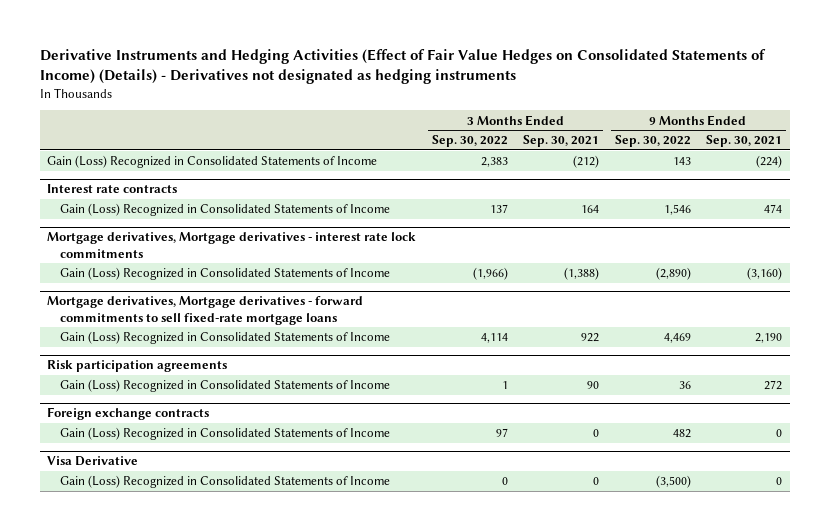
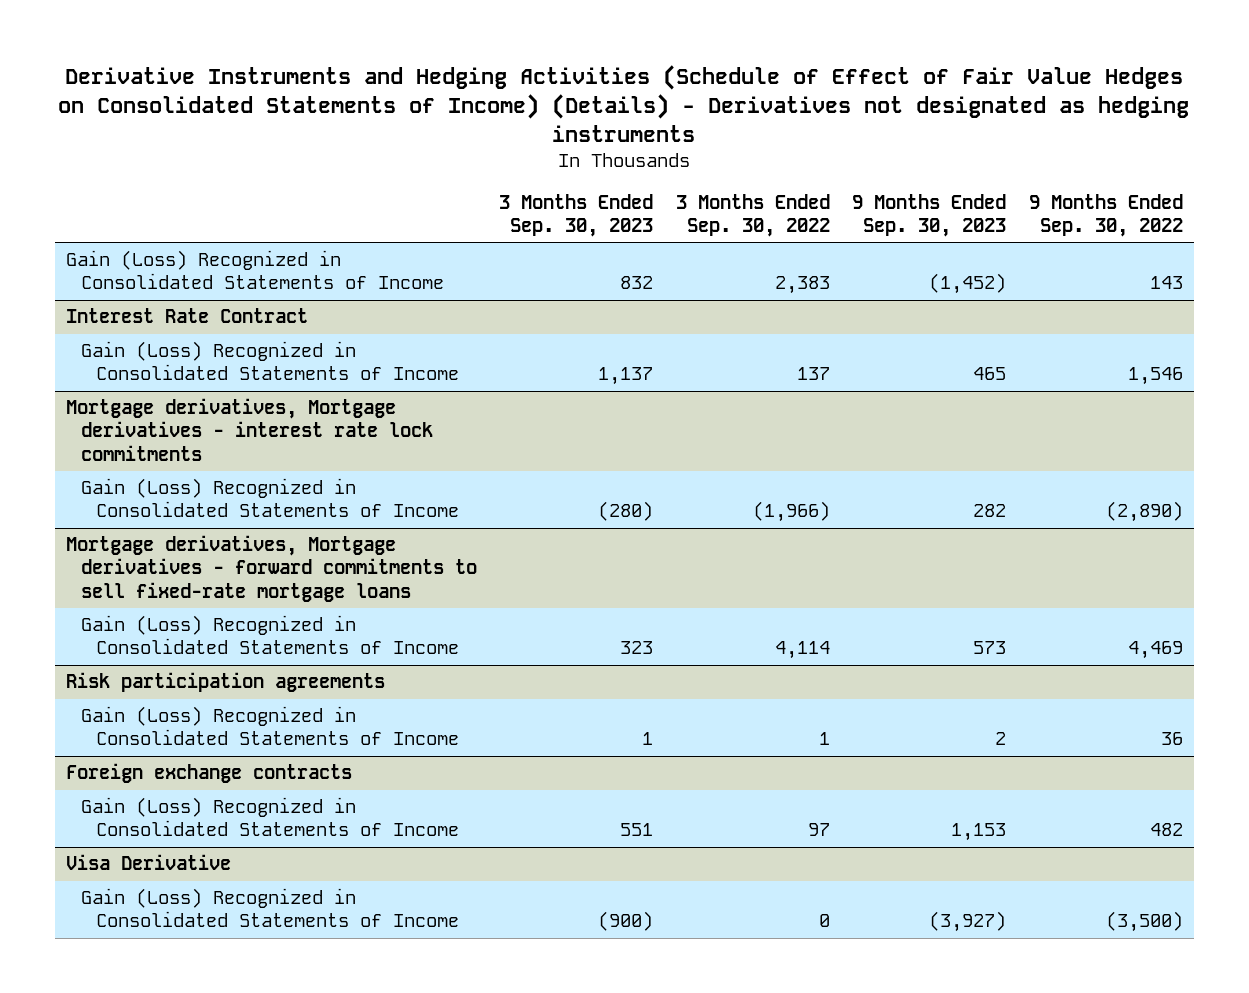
- Derivative Instruments and Hedging Activities (Effect of Fair Value Hedges on Consolidated Statements of Income) (Details) - Derivatives not designated as hedging instruments
+ Derivative Instruments and Hedging Activities (Schedule of Effect of Fair Value Hedges on Consolidated Statements of Income) (Details) - Derivatives not designated as hedging instruments
- | 3 Months Ended Sep. 30, 2022 | 3 Months Ended Sep. 30, 2021 | 9 Months Ended Sep. 30, 2022 | 9 Months Ended Sep. 30, 2021
+ | 3 Months Ended Sep. 30, 2023 | 3 Months Ended Sep. 30, 2022 | 9 Months Ended Sep. 30, 2023 | 9 Months Ended Sep. 30, 2022
- Interest rate contracts
+ Interest Rate Contract

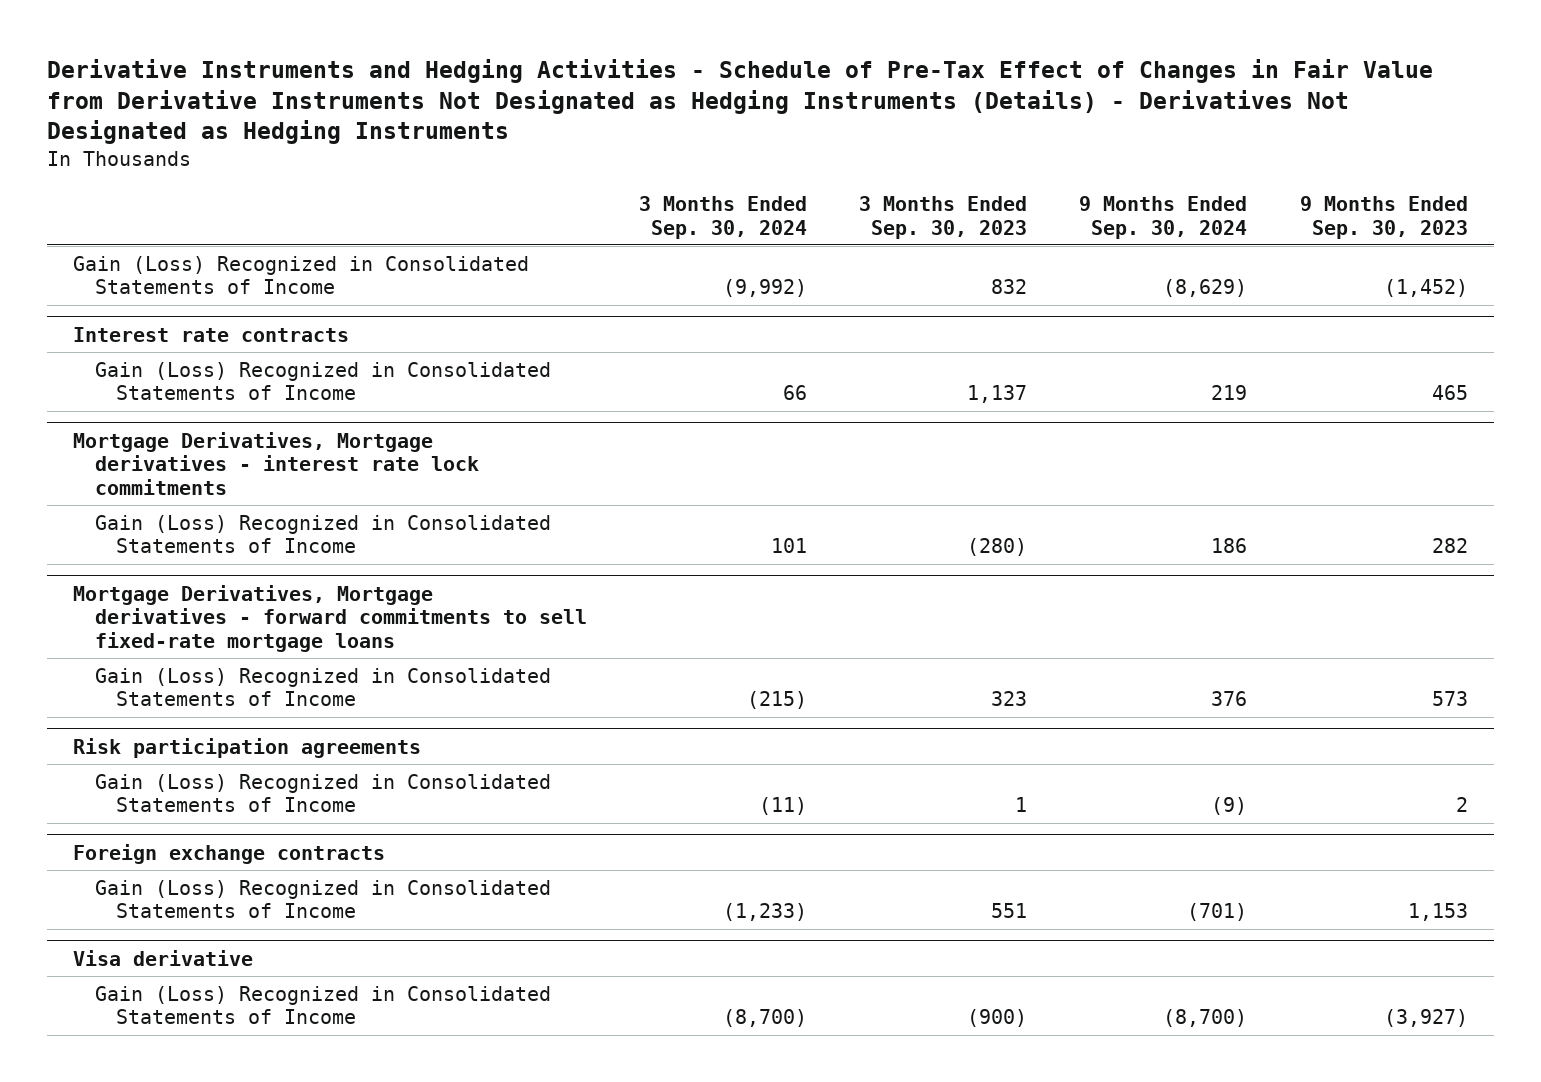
- Derivative Instruments and Hedging Activities (Schedule of Effect of Fair Value Hedges on Consolidated Statements of Income) (Details) - Derivatives not designated as hedging instruments
+ Derivative Instruments and Hedging Activities - Schedule of Pre-Tax Effect of Changes in Fair Value from Derivative Instruments Not Designated as Hedging Instruments (Details) - Derivatives Not Designated as Hedging Instruments
- | 3 Months Ended Sep. 30, 2023 | 3 Months Ended Sep. 30, 2022 | 9 Months Ended Sep. 30, 2023 | 9 Months Ended Sep. 30, 2022
+ | 3 Months Ended Sep. 30, 2024 | 3 Months Ended Sep. 30, 2023 | 9 Months Ended Sep. 30, 2024 | 9 Months Ended Sep. 30, 2023
- Interest Rate Contract
+ Interest rate contracts
- Mortgage derivatives, Mortgage derivatives - interest rate lock commitments
+ Mortgage Derivatives, Mortgage derivatives - interest rate lock commitments
- Mortgage derivatives, Mortgage derivatives - forward commitments to sell fixed-rate mortgage loans
+ Mortgage Derivatives, Mortgage derivatives - forward commitments to sell fixed-rate mortgage loans
- Visa Derivative
+ Visa derivative

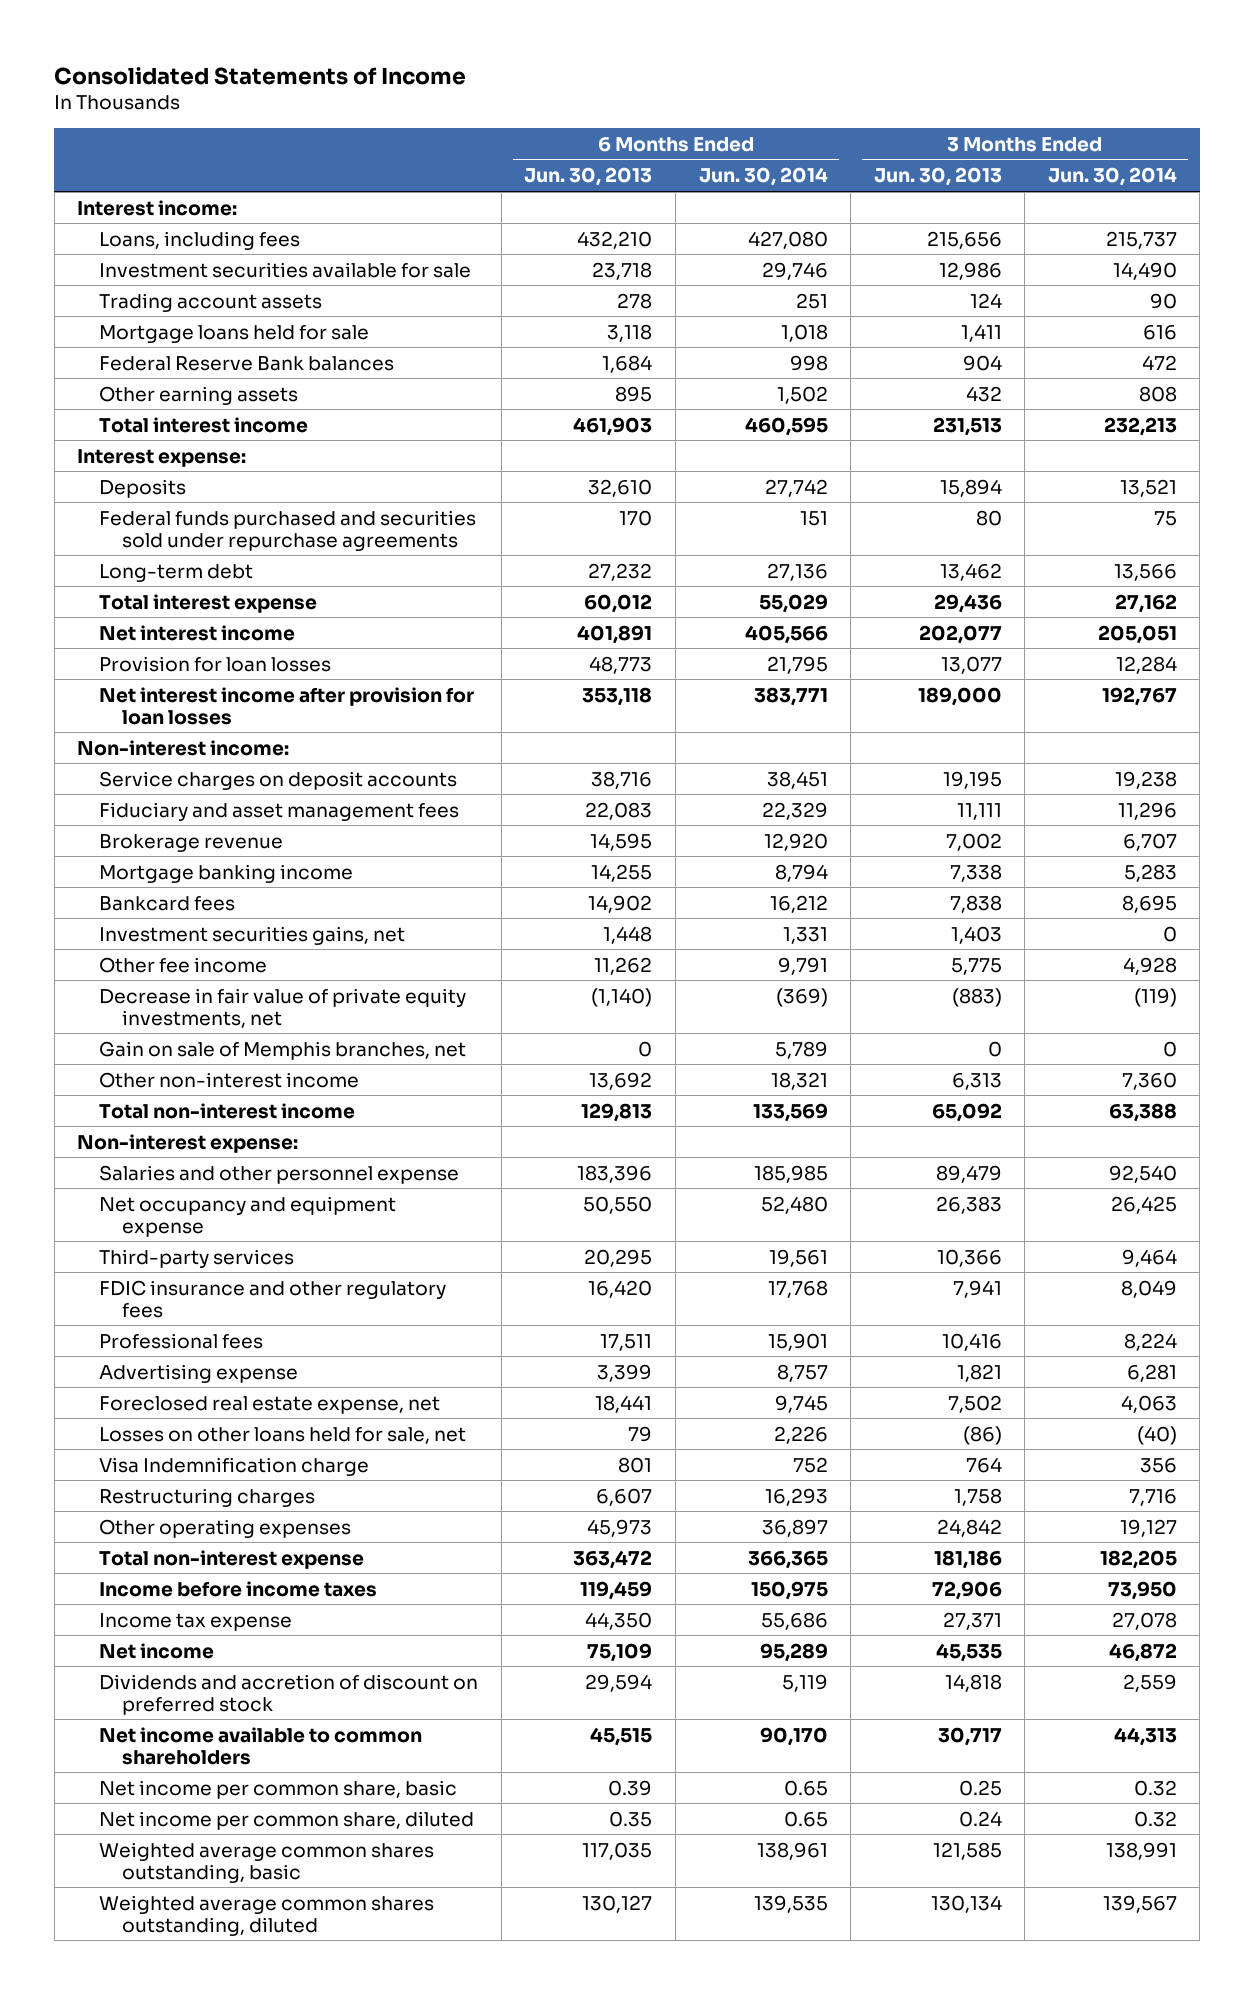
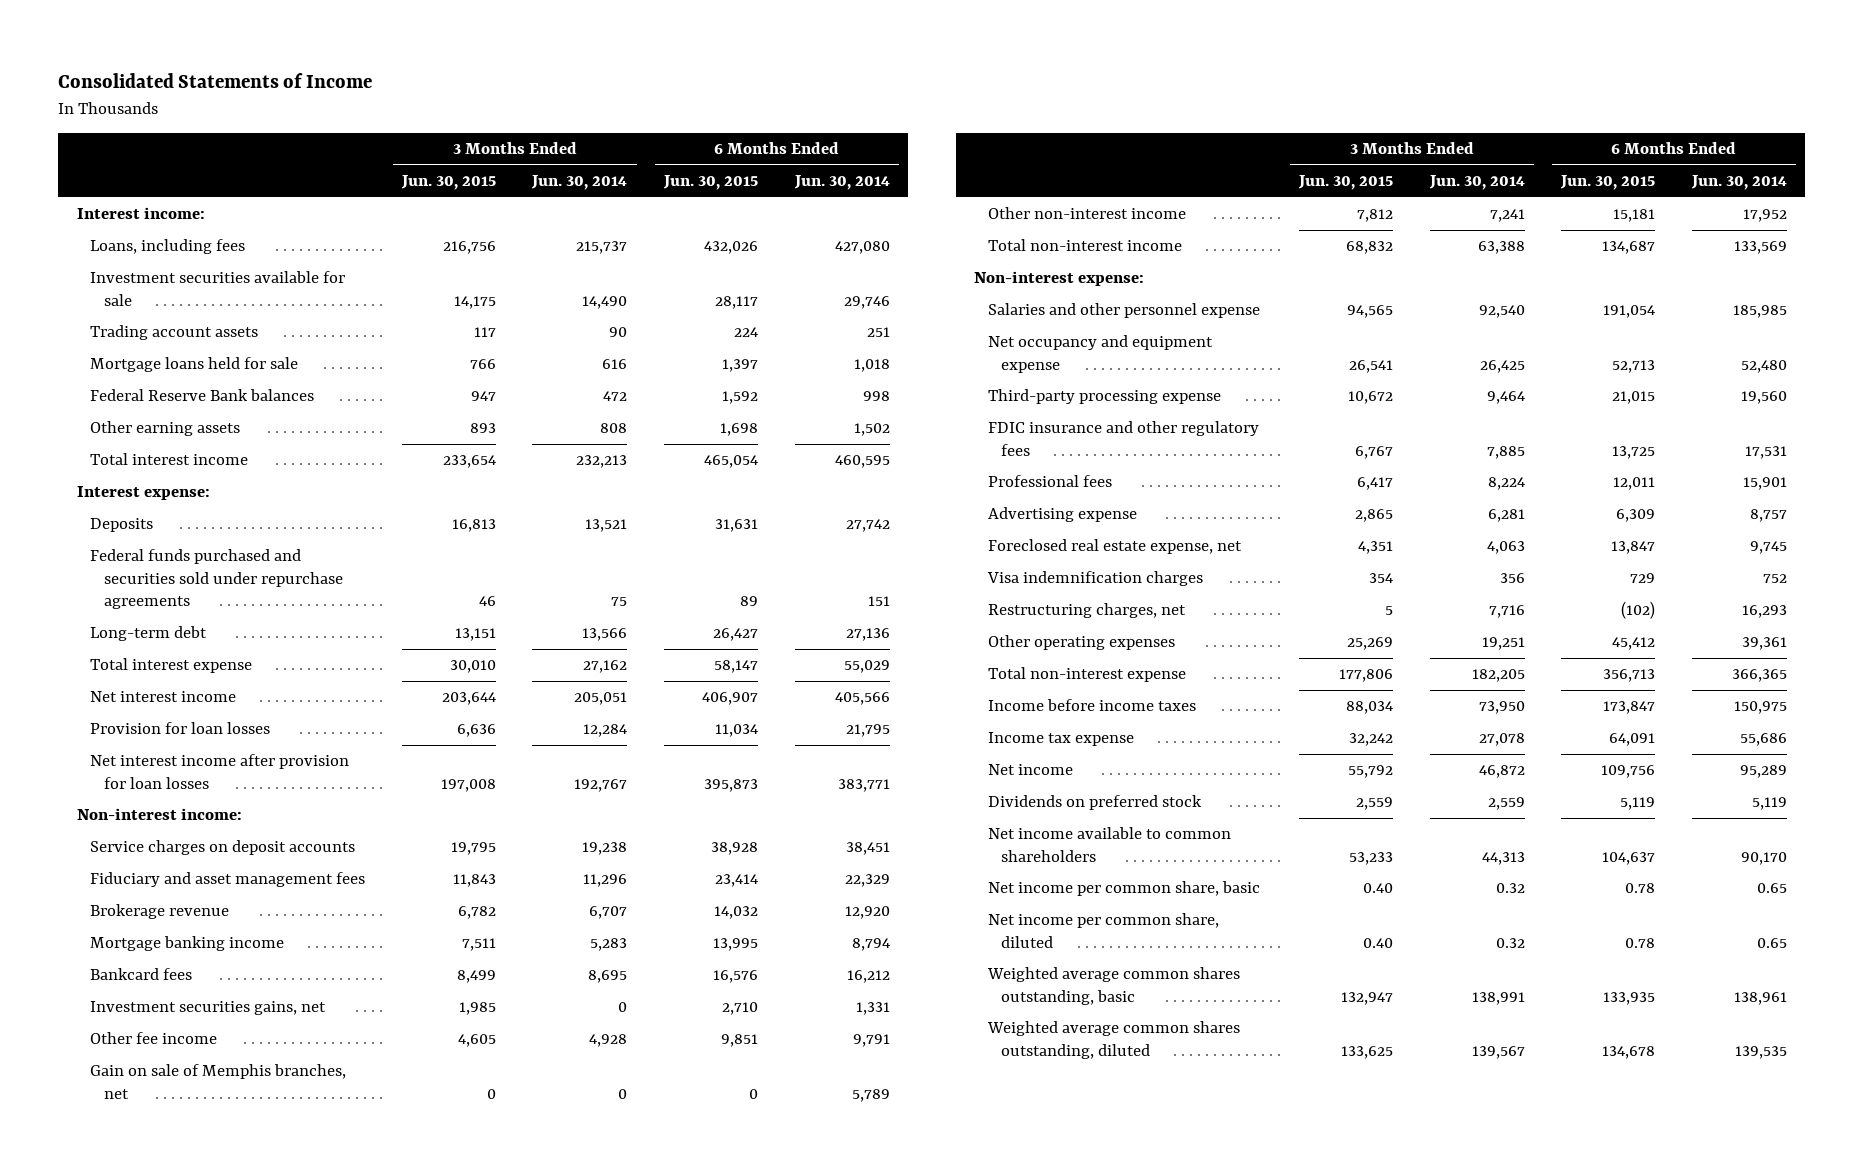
- | 6 Months Ended Jun. 30, 2013 | 6 Months Ended Jun. 30, 2014 | 3 Months Ended Jun. 30, 2013 | 3 Months Ended Jun. 30, 2014
+ | 3 Months Ended Jun. 30, 2015 | 3 Months Ended Jun. 30, 2014 | 6 Months Ended Jun. 30, 2015 | 6 Months Ended Jun. 30, 2014
- Decrease in fair value of private equity investments, net | (1,140) | (369) | (883) | (119)
- Other non-interest income | 13,692 | 18,321 | 6,313 | 7,360
+ Other non-interest income | 7,812 | 7,241 | 15,181 | 17,952
- Third-party services | 20,295 | 19,561 | 10,366 | 9,464
- FDIC insurance and other regulatory fees | 16,420 | 17,768 | 7,941 | 8,049
+ Third-party processing expense | 10,672 | 9,464 | 21,015 | 19,560
+ FDIC insurance and other regulatory fees | 6,767 | 7,885 | 13,725 | 17,531
- Losses on other loans held for sale, net | 79 | 2,226 | (86) | (40)
- Visa Indemnification charge | 801 | 752 | 764 | 356
- Restructuring charges | 6,607 | 16,293 | 1,758 | 7,716
- Other operating expenses | 45,973 | 36,897 | 24,842 | 19,127
+ Visa indemnification charges | 354 | 356 | 729 | 752
+ Restructuring charges, net | 5 | 7,716 | (102) | 16,293
+ Other operating expenses | 25,269 | 19,251 | 45,412 | 39,361
- Dividends and accretion of discount on preferred stock | 29,594 | 5,119 | 14,818 | 2,559
+ Dividends on preferred stock | 2,559 | 2,559 | 5,119 | 5,119

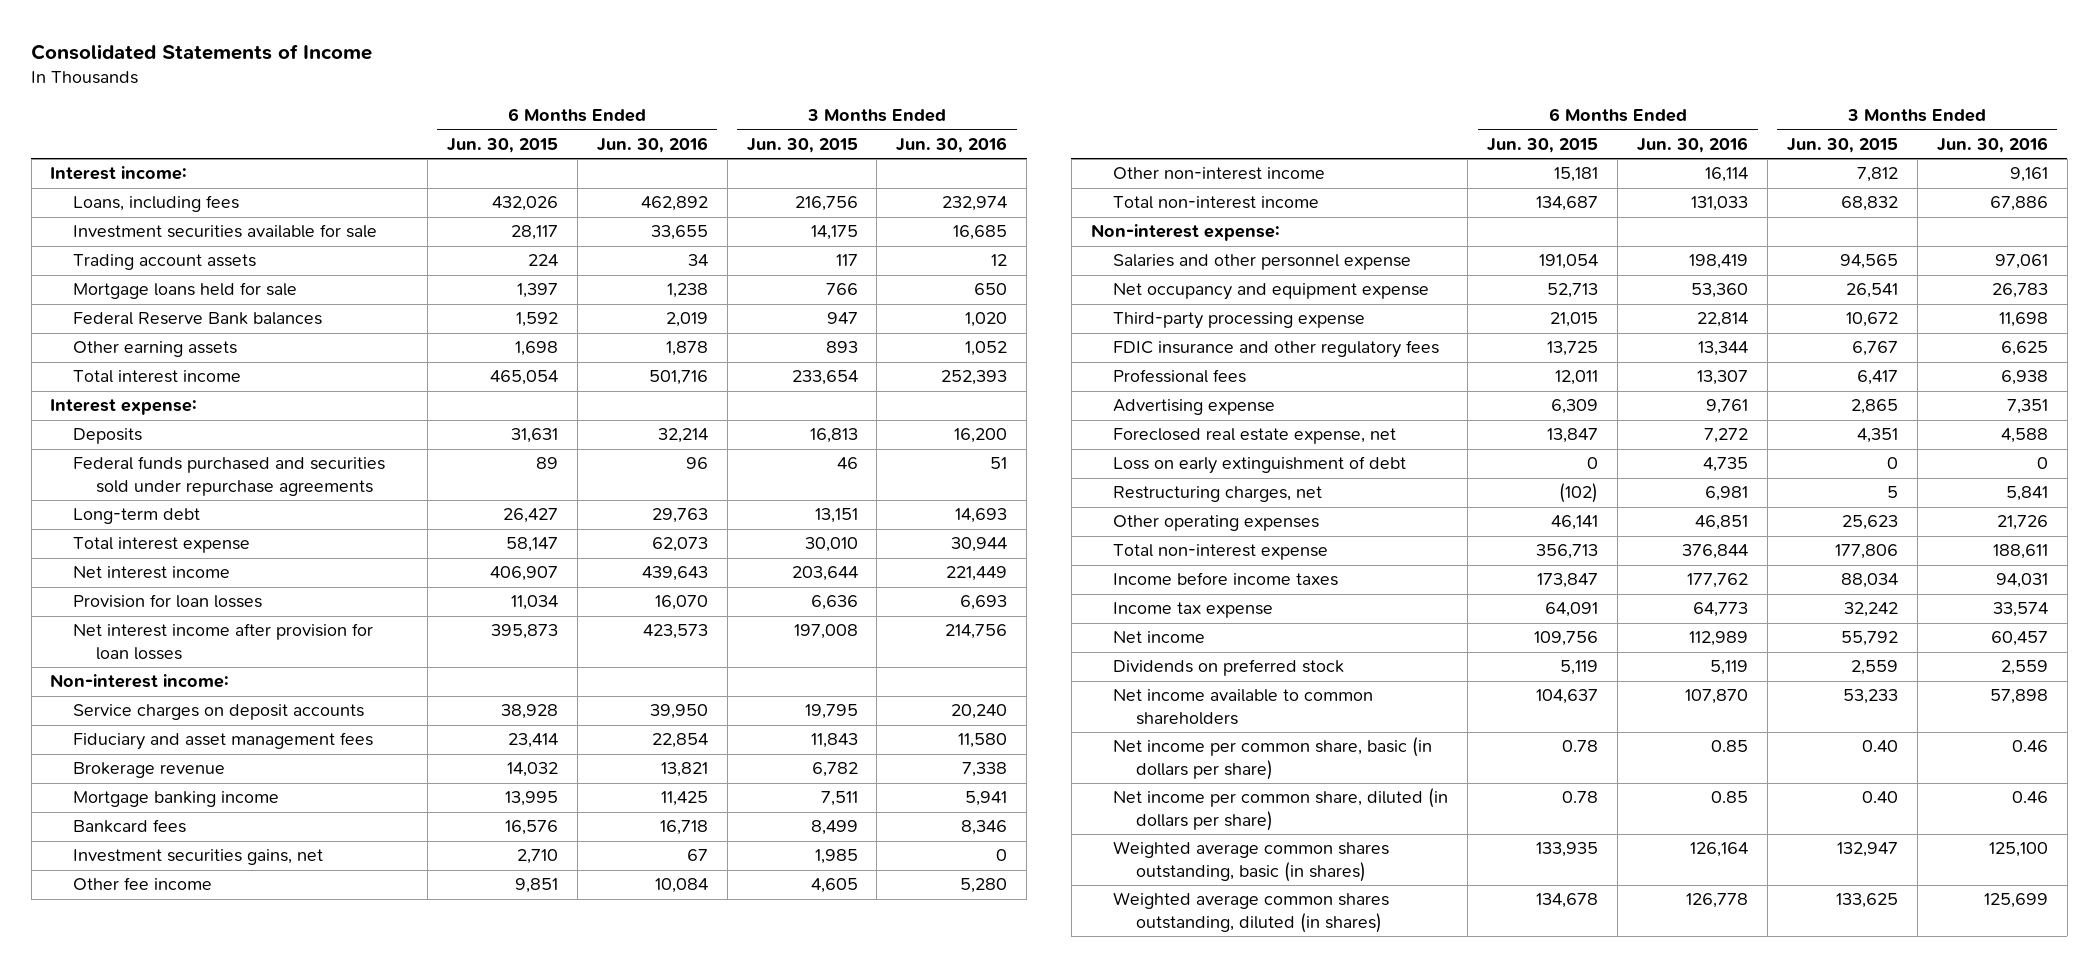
- | 3 Months Ended Jun. 30, 2015 | 3 Months Ended Jun. 30, 2014 | 6 Months Ended Jun. 30, 2015 | 6 Months Ended Jun. 30, 2014
+ | 6 Months Ended Jun. 30, 2015 | 6 Months Ended Jun. 30, 2016 | 3 Months Ended Jun. 30, 2015 | 3 Months Ended Jun. 30, 2016
- Gain on sale of Memphis branches, net | 0 | 0 | 0 | 5,789
- Visa indemnification charges | 354 | 356 | 729 | 752
+ Loss on early extinguishment of debt | 0 | 4,735 | 0 | 0
- Other operating expenses | 25,269 | 19,251 | 45,412 | 39,361
+ Other operating expenses | 46,141 | 46,851 | 25,623 | 21,726
- Net income per common share, basic | 0.40 | 0.32 | 0.78 | 0.65
- Net income per common share, diluted | 0.40 | 0.32 | 0.78 | 0.65
- Weighted average common shares outstanding, basic | 132,947 | 138,991 | 133,935 | 138,961
- Weighted average common shares outstanding, diluted | 133,625 | 139,567 | 134,678 | 139,535
+ Net income per common share, basic (in dollars per share) | 0.78 | 0.85 | 0.40 | 0.46
+ Net income per common share, diluted (in dollars per share) | 0.78 | 0.85 | 0.40 | 0.46
+ Weighted average common shares outstanding, basic (in shares) | 133,935 | 126,164 | 132,947 | 125,100
+ Weighted average common shares outstanding, diluted (in shares) | 134,678 | 126,778 | 133,625 | 125,699

